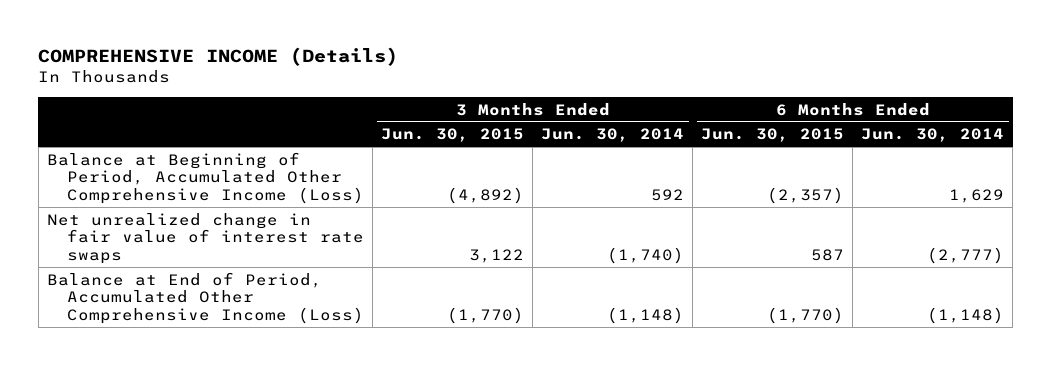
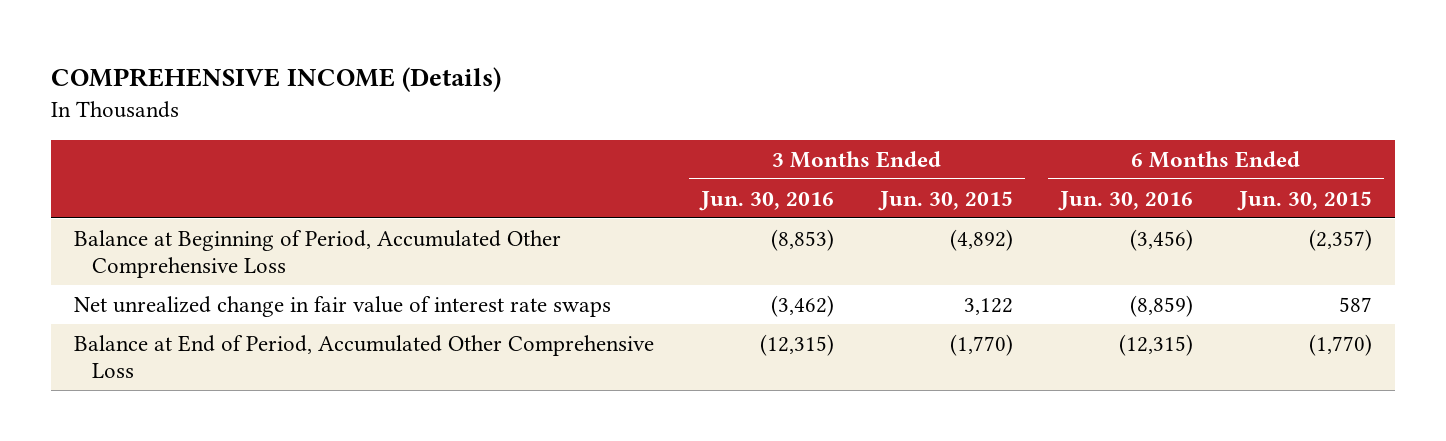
- | 3 Months Ended Jun. 30, 2015 | 3 Months Ended Jun. 30, 2014 | 6 Months Ended Jun. 30, 2015 | 6 Months Ended Jun. 30, 2014
+ | 3 Months Ended Jun. 30, 2016 | 3 Months Ended Jun. 30, 2015 | 6 Months Ended Jun. 30, 2016 | 6 Months Ended Jun. 30, 2015
- Balance at Beginning of Period, Accumulated Other Comprehensive Income (Loss) | (4,892) | 592 | (2,357) | 1,629
+ Balance at Beginning of Period, Accumulated Other Comprehensive Loss | (8,853) | (4,892) | (3,456) | (2,357)
- Balance at End of Period, Accumulated Other Comprehensive Income (Loss) | (1,770) | (1,148) | (1,770) | (1,148)
+ Balance at End of Period, Accumulated Other Comprehensive Loss | (12,315) | (1,770) | (12,315) | (1,770)

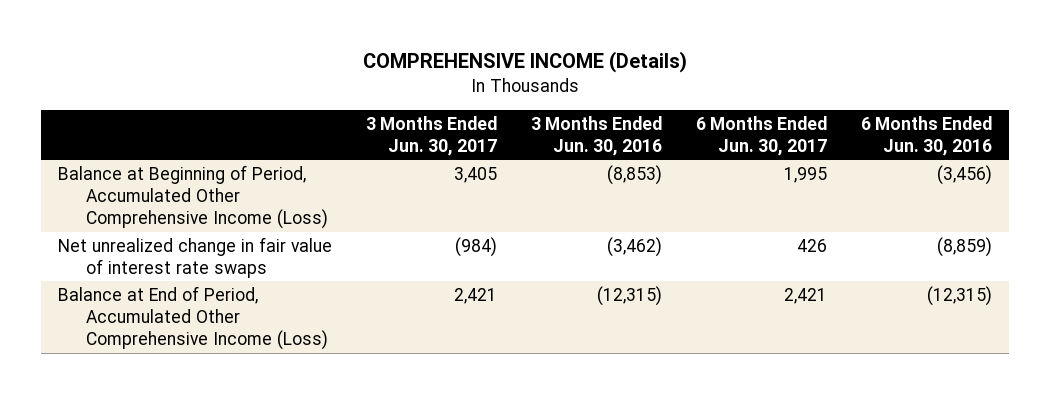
- | 3 Months Ended Jun. 30, 2016 | 3 Months Ended Jun. 30, 2015 | 6 Months Ended Jun. 30, 2016 | 6 Months Ended Jun. 30, 2015
+ | 3 Months Ended Jun. 30, 2017 | 3 Months Ended Jun. 30, 2016 | 6 Months Ended Jun. 30, 2017 | 6 Months Ended Jun. 30, 2016
- Balance at Beginning of Period, Accumulated Other Comprehensive Loss | (8,853) | (4,892) | (3,456) | (2,357)
+ Balance at Beginning of Period, Accumulated Other Comprehensive Income (Loss) | 3,405 | (8,853) | 1,995 | (3,456)
- Balance at End of Period, Accumulated Other Comprehensive Loss | (12,315) | (1,770) | (12,315) | (1,770)
+ Balance at End of Period, Accumulated Other Comprehensive Income (Loss) | 2,421 | (12,315) | 2,421 | (12,315)

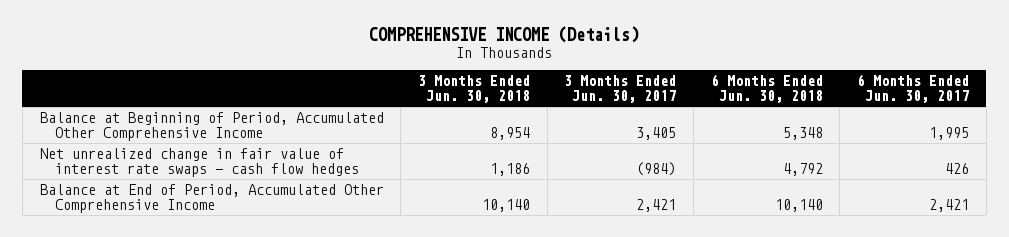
- | 3 Months Ended Jun. 30, 2017 | 3 Months Ended Jun. 30, 2016 | 6 Months Ended Jun. 30, 2017 | 6 Months Ended Jun. 30, 2016
+ | 3 Months Ended Jun. 30, 2018 | 3 Months Ended Jun. 30, 2017 | 6 Months Ended Jun. 30, 2018 | 6 Months Ended Jun. 30, 2017
- Balance at Beginning of Period, Accumulated Other Comprehensive Income (Loss) | 3,405 | (8,853) | 1,995 | (3,456)
- Net unrealized change in fair value of interest rate swaps | (984) | (3,462) | 426 | (8,859)
- Balance at End of Period, Accumulated Other Comprehensive Income (Loss) | 2,421 | (12,315) | 2,421 | (12,315)
+ Balance at Beginning of Period, Accumulated Other Comprehensive Income | 8,954 | 3,405 | 5,348 | 1,995
+ Net unrealized change in fair value of interest rate swaps - cash flow hedges | 1,186 | (984) | 4,792 | 426
+ Balance at End of Period, Accumulated Other Comprehensive Income | 10,140 | 2,421 | 10,140 | 2,421

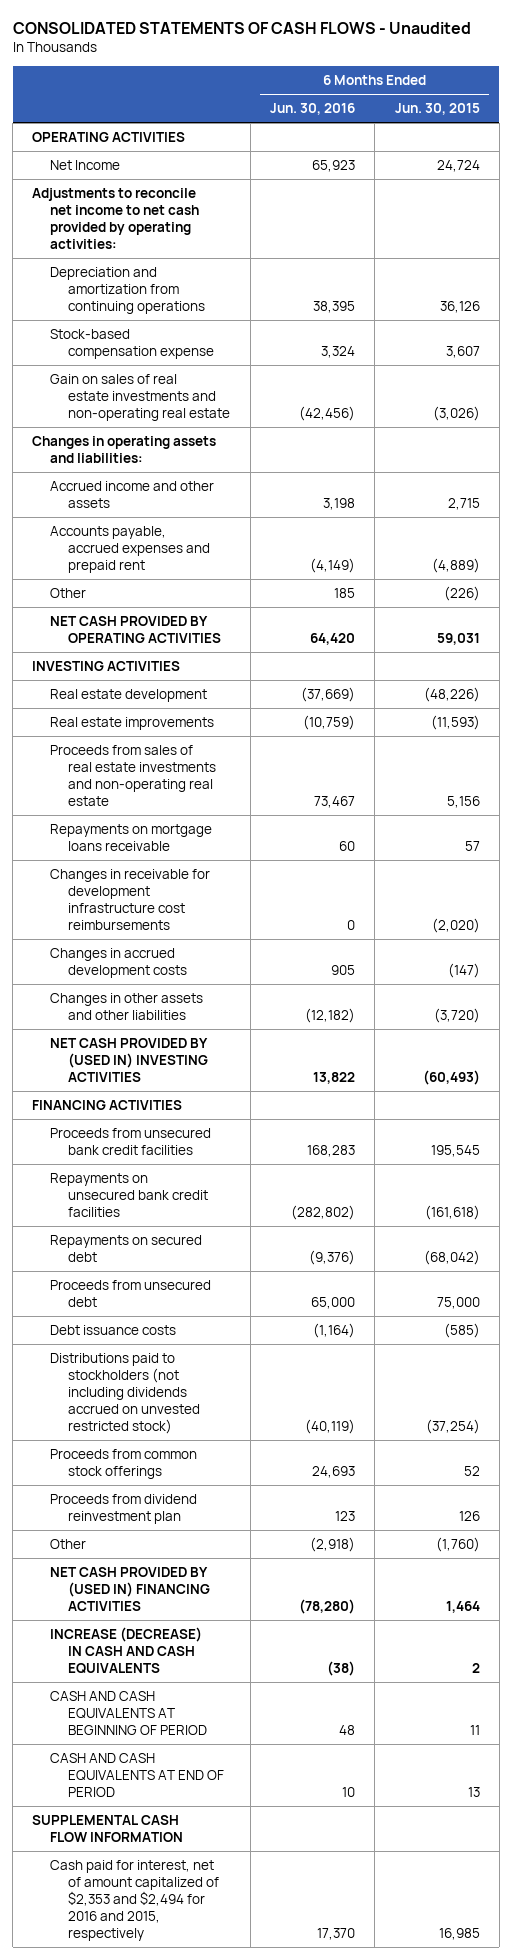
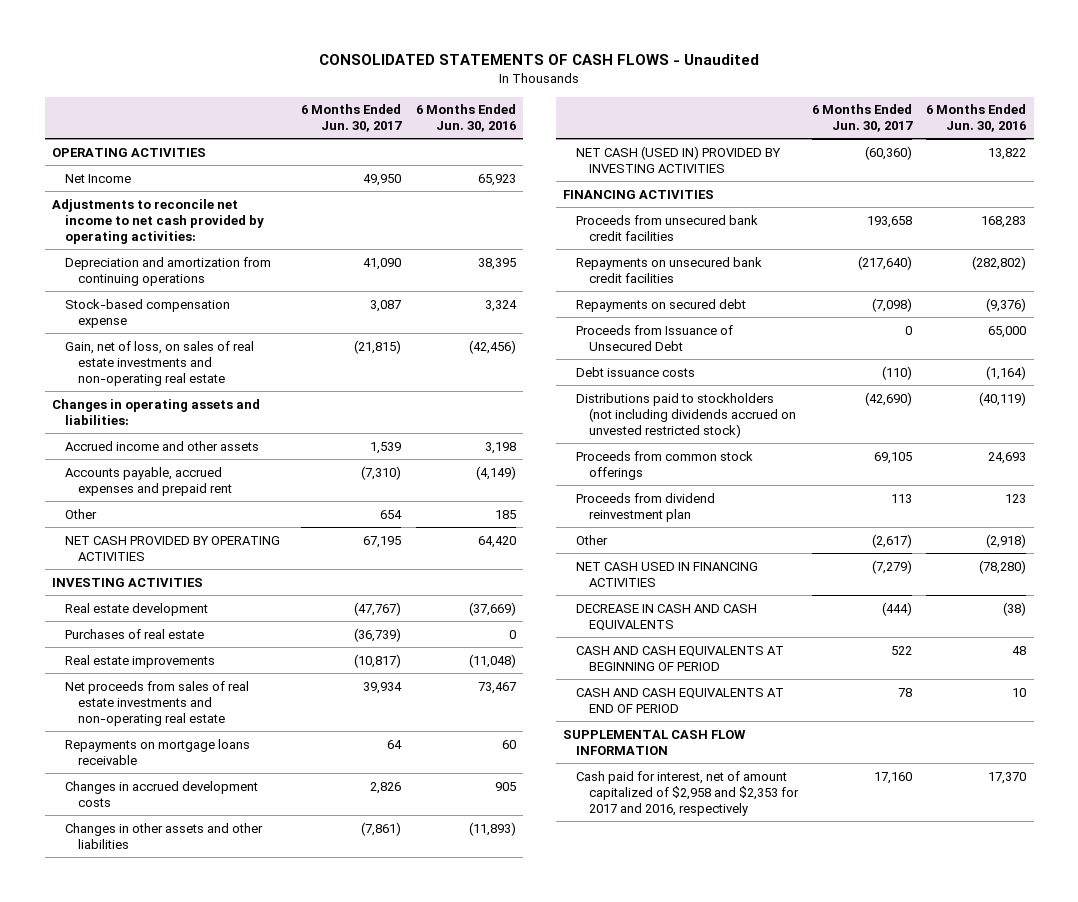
- | 6 Months Ended Jun. 30, 2016 | 6 Months Ended Jun. 30, 2015
+ | 6 Months Ended Jun. 30, 2017 | 6 Months Ended Jun. 30, 2016
- Gain on sales of real estate investments and non-operating real estate | (42,456) | (3,026)
+ Gain, net of loss, on sales of real estate investments and non-operating real estate | (21,815) | (42,456)
- Real estate improvements | (10,759) | (11,593)
- Proceeds from sales of real estate investments and non-operating real estate | 73,467 | 5,156
+ Purchases of real estate | (36,739) | 0
+ Real estate improvements | (10,817) | (11,048)
+ Net proceeds from sales of real estate investments and non-operating real estate | 39,934 | 73,467
- Changes in receivable for development infrastructure cost reimbursements | 0 | (2,020)
- Changes in other assets and other liabilities | (12,182) | (3,720)
- NET CASH PROVIDED BY (USED IN) INVESTING ACTIVITIES | 13,822 | (60,493)
+ Changes in other assets and other liabilities | (7,861) | (11,893)
+ NET CASH (USED IN) PROVIDED BY INVESTING ACTIVITIES | (60,360) | 13,822
- Proceeds from unsecured debt | 65,000 | 75,000
+ Proceeds from Issuance of Unsecured Debt | 0 | 65,000
- NET CASH PROVIDED BY (USED IN) FINANCING ACTIVITIES | (78,280) | 1,464
- INCREASE (DECREASE) IN CASH AND CASH EQUIVALENTS | (38) | 2
+ NET CASH USED IN FINANCING ACTIVITIES | (7,279) | (78,280)
+ DECREASE IN CASH AND CASH EQUIVALENTS | (444) | (38)
- Cash paid for interest, net of amount capitalized of $2,353 and $2,494 for 2016 and 2015, respectively | 17,370 | 16,985
+ Cash paid for interest, net of amount capitalized of $2,958 and $2,353 for 2017 and 2016, respectively | 17,160 | 17,370

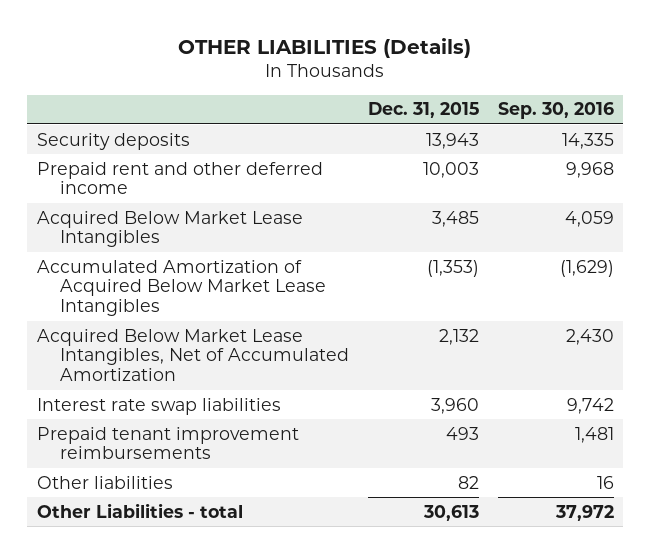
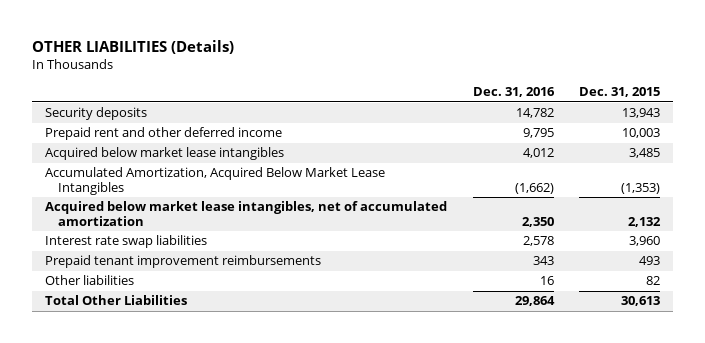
- | Dec. 31, 2015 | Sep. 30, 2016
+ | Dec. 31, 2016 | Dec. 31, 2015
- Acquired Below Market Lease Intangibles | 3,485 | 4,059
- Accumulated Amortization of Acquired Below Market Lease Intangibles | (1,353) | (1,629)
- Acquired Below Market Lease Intangibles, Net of Accumulated Amortization | 2,132 | 2,430
+ Acquired below market lease intangibles | 4,012 | 3,485
+ Accumulated Amortization, Acquired Below Market Lease Intangibles | (1,662) | (1,353)
+ Acquired below market lease intangibles, net of accumulated amortization | 2,350 | 2,132
- Other Liabilities - total | 30,613 | 37,972
+ Total Other Liabilities | 29,864 | 30,613

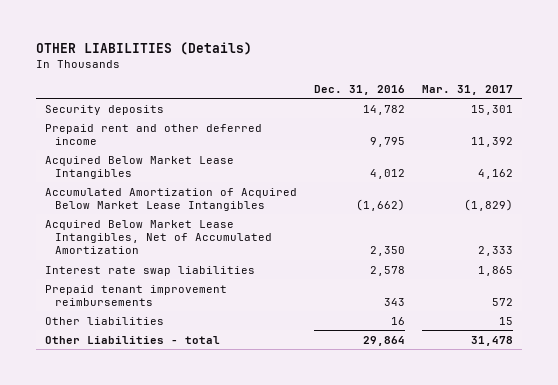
- | Dec. 31, 2016 | Dec. 31, 2015
+ | Dec. 31, 2016 | Mar. 31, 2017
- Acquired below market lease intangibles | 4,012 | 3,485
- Accumulated Amortization, Acquired Below Market Lease Intangibles | (1,662) | (1,353)
- Acquired below market lease intangibles, net of accumulated amortization | 2,350 | 2,132
+ Acquired Below Market Lease Intangibles | 4,012 | 4,162
+ Accumulated Amortization of Acquired Below Market Lease Intangibles | (1,662) | (1,829)
+ Acquired Below Market Lease Intangibles, Net of Accumulated Amortization | 2,350 | 2,333
- Total Other Liabilities | 29,864 | 30,613
+ Other Liabilities - total | 29,864 | 31,478

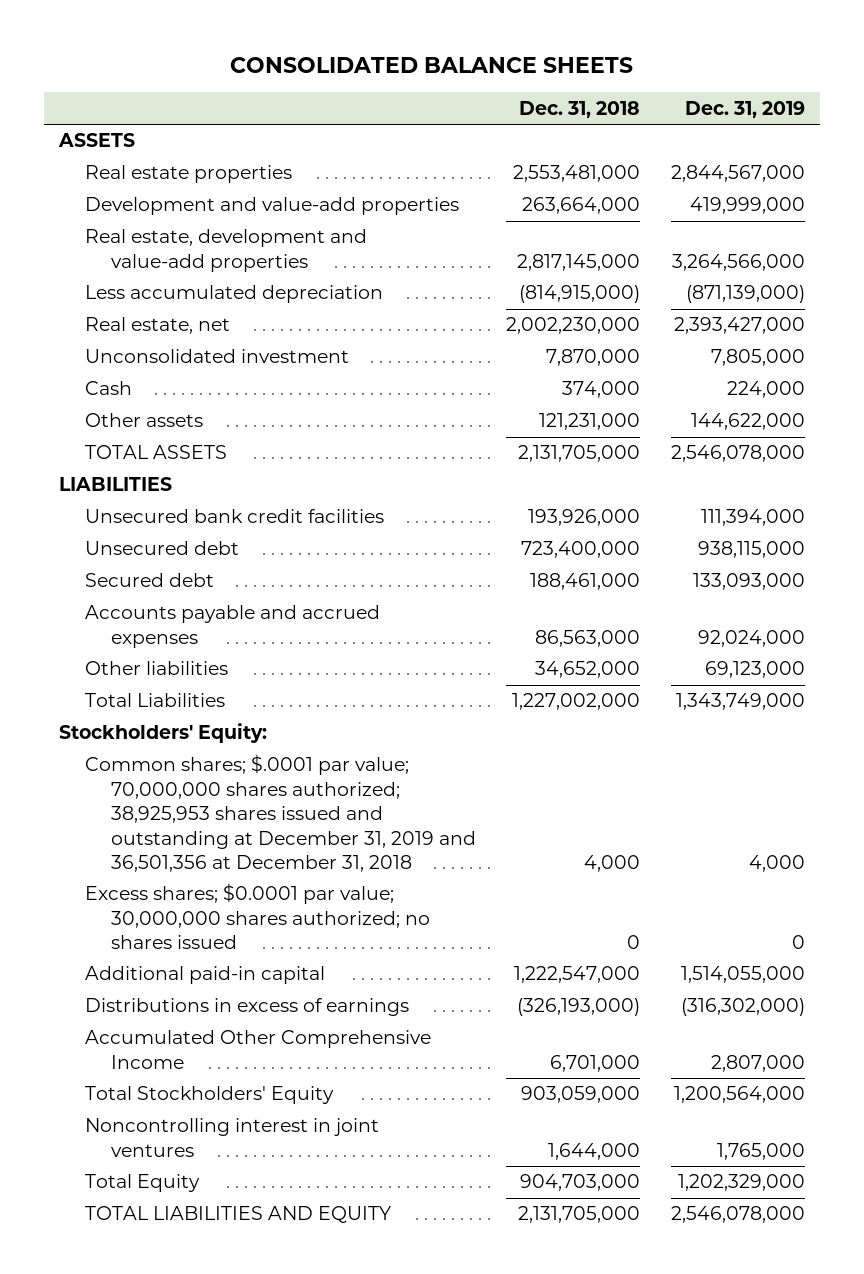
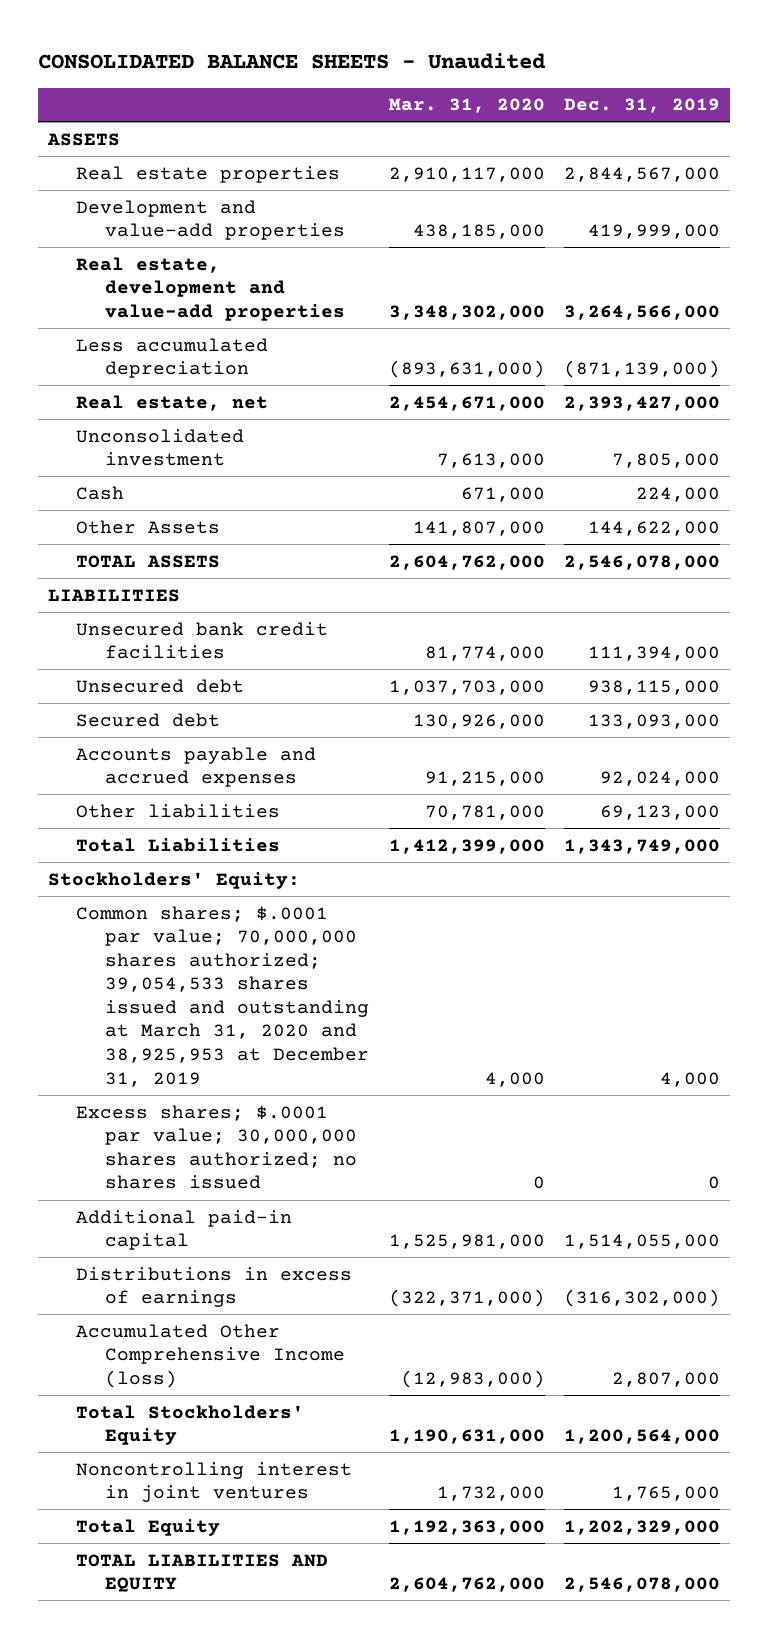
- CONSOLIDATED BALANCE SHEETS
+ CONSOLIDATED BALANCE SHEETS - Unaudited
- | Dec. 31, 2018 | Dec. 31, 2019
+ | Mar. 31, 2020 | Dec. 31, 2019
- Other assets | 121,231,000 | 144,622,000
+ Other Assets | 141,807,000 | 144,622,000
- Common shares; $.0001 par value; 70,000,000 shares authorized; 38,925,953 shares issued and outstanding at December 31, 2019 and 36,501,356 at December 31, 2018 | 4,000 | 4,000
- Excess shares; $0.0001 par value; 30,000,000 shares authorized; no shares issued | 0 | 0
+ Common shares; $.0001 par value; 70,000,000 shares authorized; 39,054,533 shares issued and outstanding at March 31, 2020 and 38,925,953 at December 31, 2019 | 4,000 | 4,000
+ Excess shares; $.0001 par value; 30,000,000 shares authorized; no shares issued | 0 | 0
- Accumulated Other Comprehensive Income | 6,701,000 | 2,807,000
+ Accumulated Other Comprehensive Income (loss) | (12,983,000) | 2,807,000

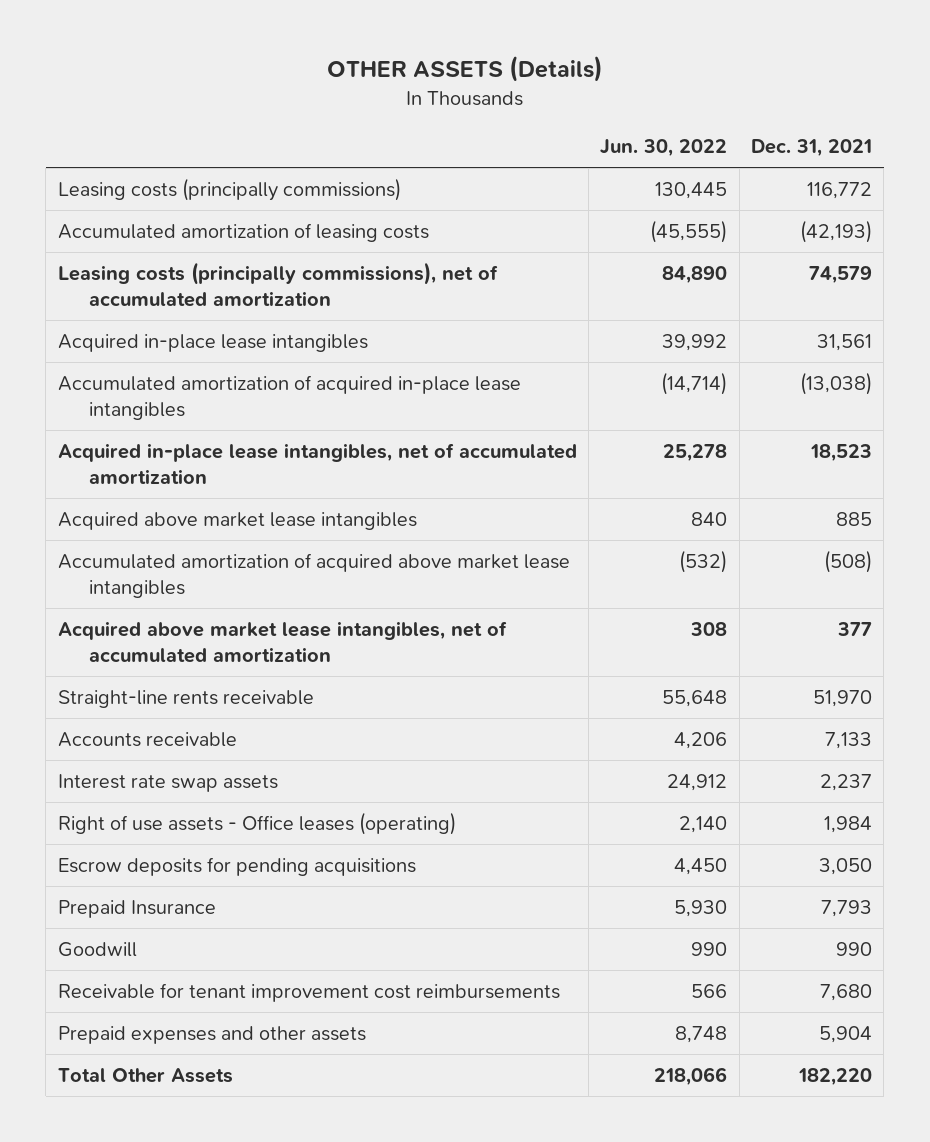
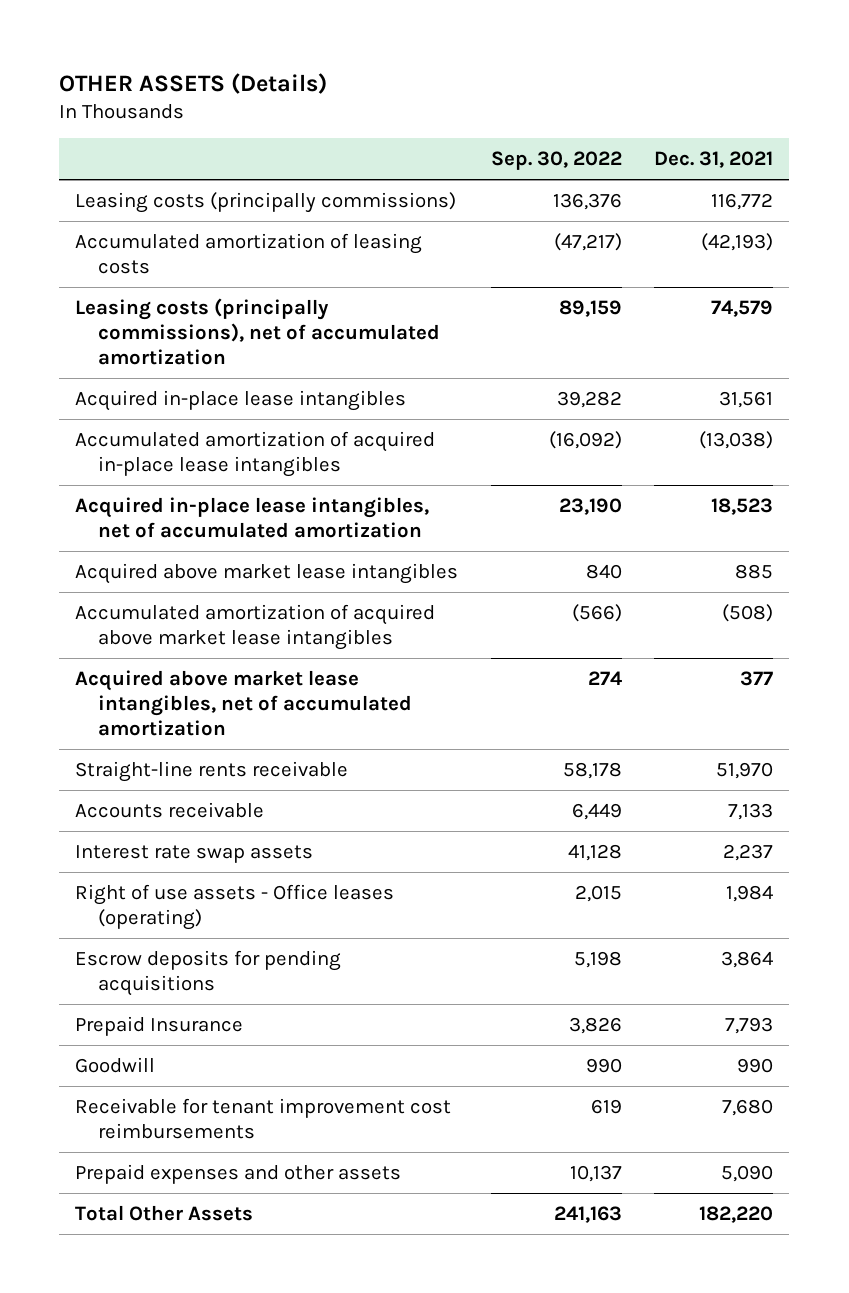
- | Jun. 30, 2022 | Dec. 31, 2021
+ | Sep. 30, 2022 | Dec. 31, 2021
- Escrow deposits for pending acquisitions | 4,450 | 3,050
+ Escrow deposits for pending acquisitions | 5,198 | 3,864
- Prepaid expenses and other assets | 8,748 | 5,904
+ Prepaid expenses and other assets | 10,137 | 5,090

